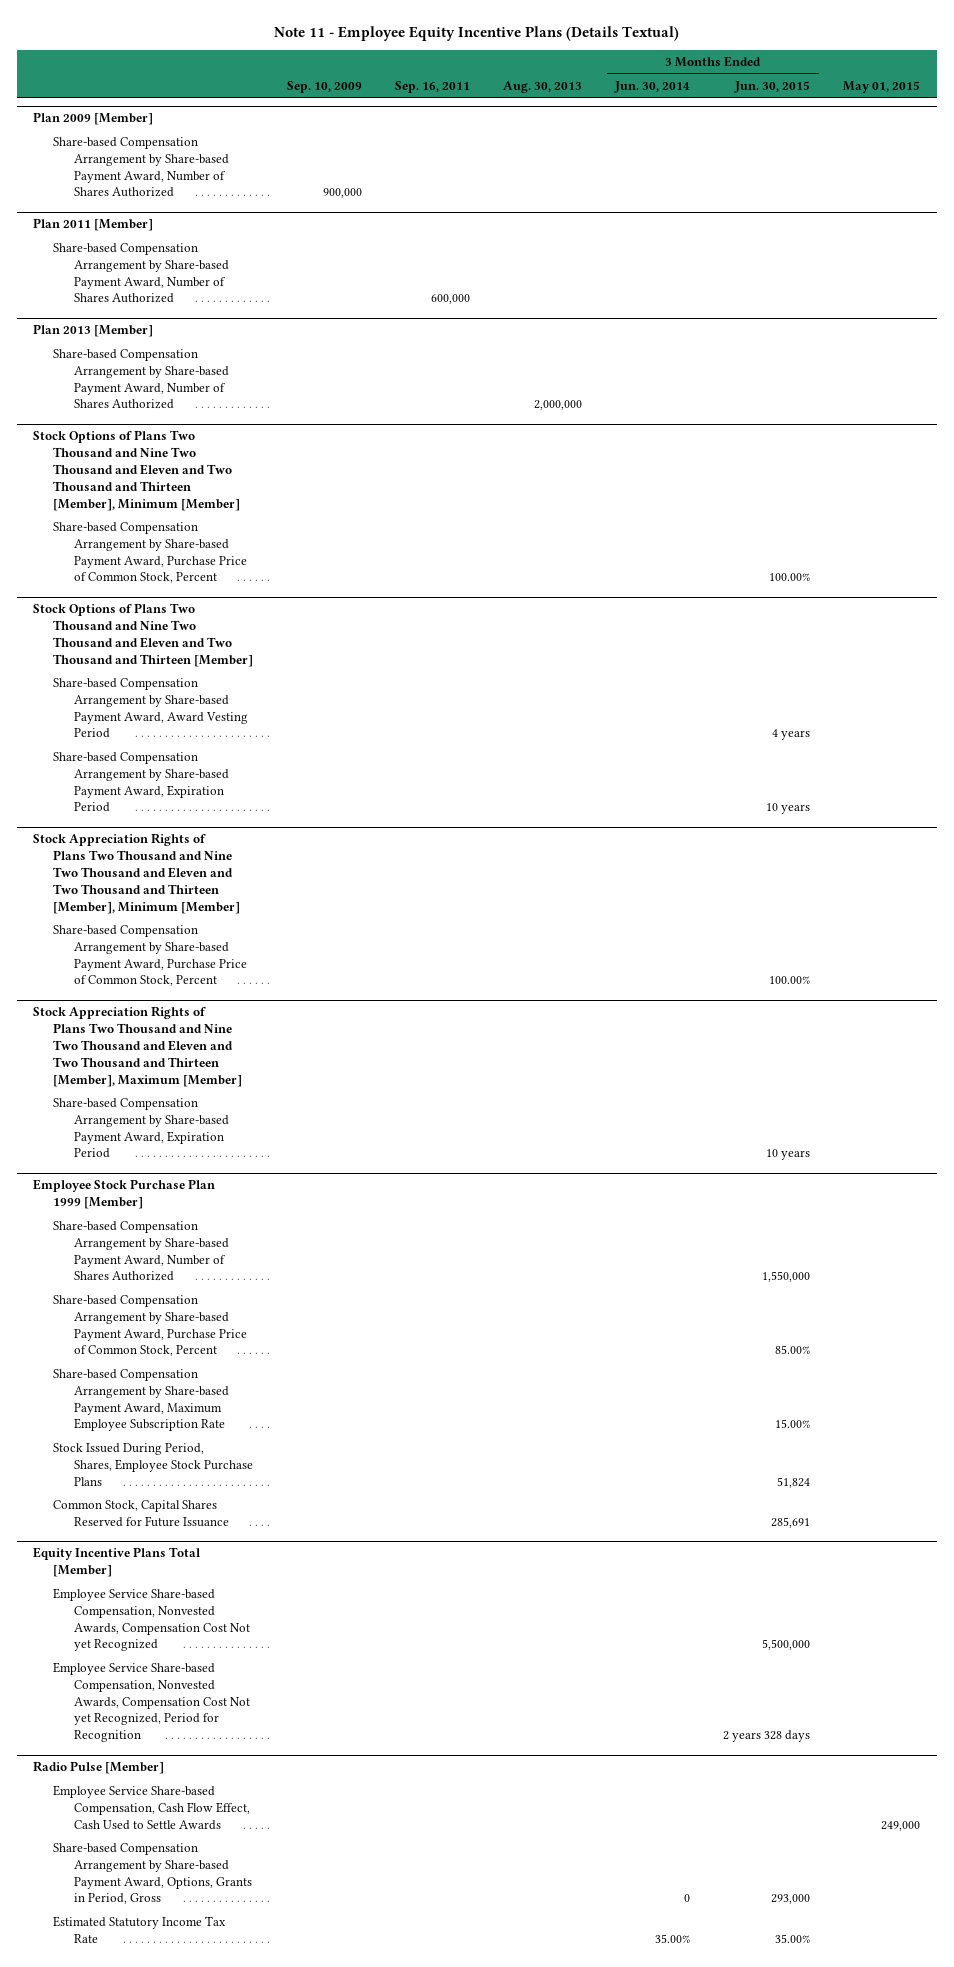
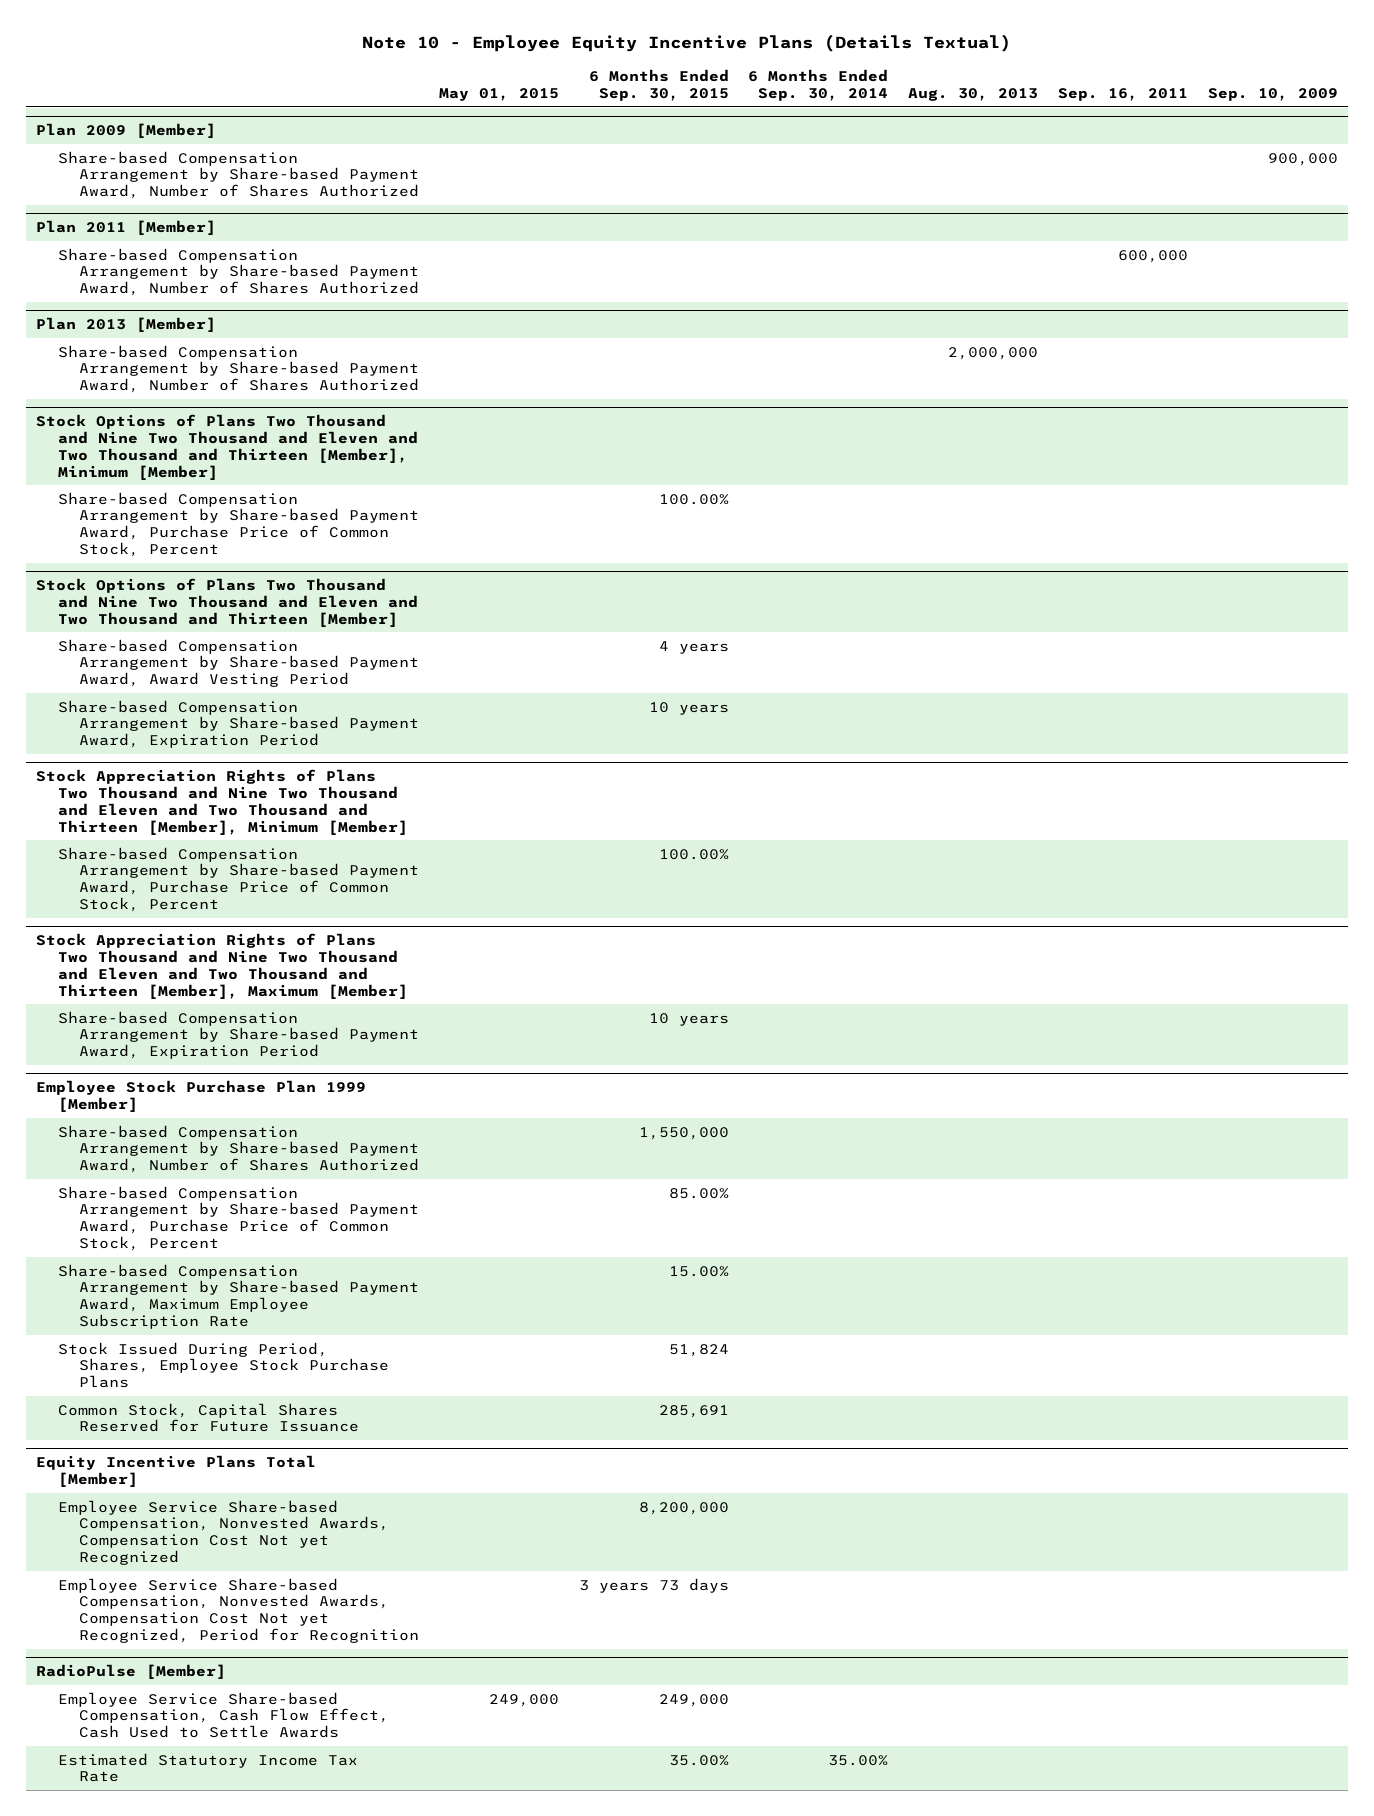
- Note 11 - Employee Equity Incentive Plans (Details Textual)
+ Note 10 - Employee Equity Incentive Plans (Details Textual)
- | Sep. 10, 2009 | Sep. 16, 2011 | Aug. 30, 2013 | 3 Months Ended Jun. 30, 2014 | 3 Months Ended Jun. 30, 2015 | May 01, 2015
+ | May 01, 2015 | 6 Months Ended Sep. 30, 2015 | 6 Months Ended Sep. 30, 2014 | Aug. 30, 2013 | Sep. 16, 2011 | Sep. 10, 2009
- Radio Pulse [Member]
+ RadioPulse [Member]
- Share-based Compensation Arrangement by Share-based Payment Award, Options, Grants in Period, Gross | | | | 0 | 293,000 |

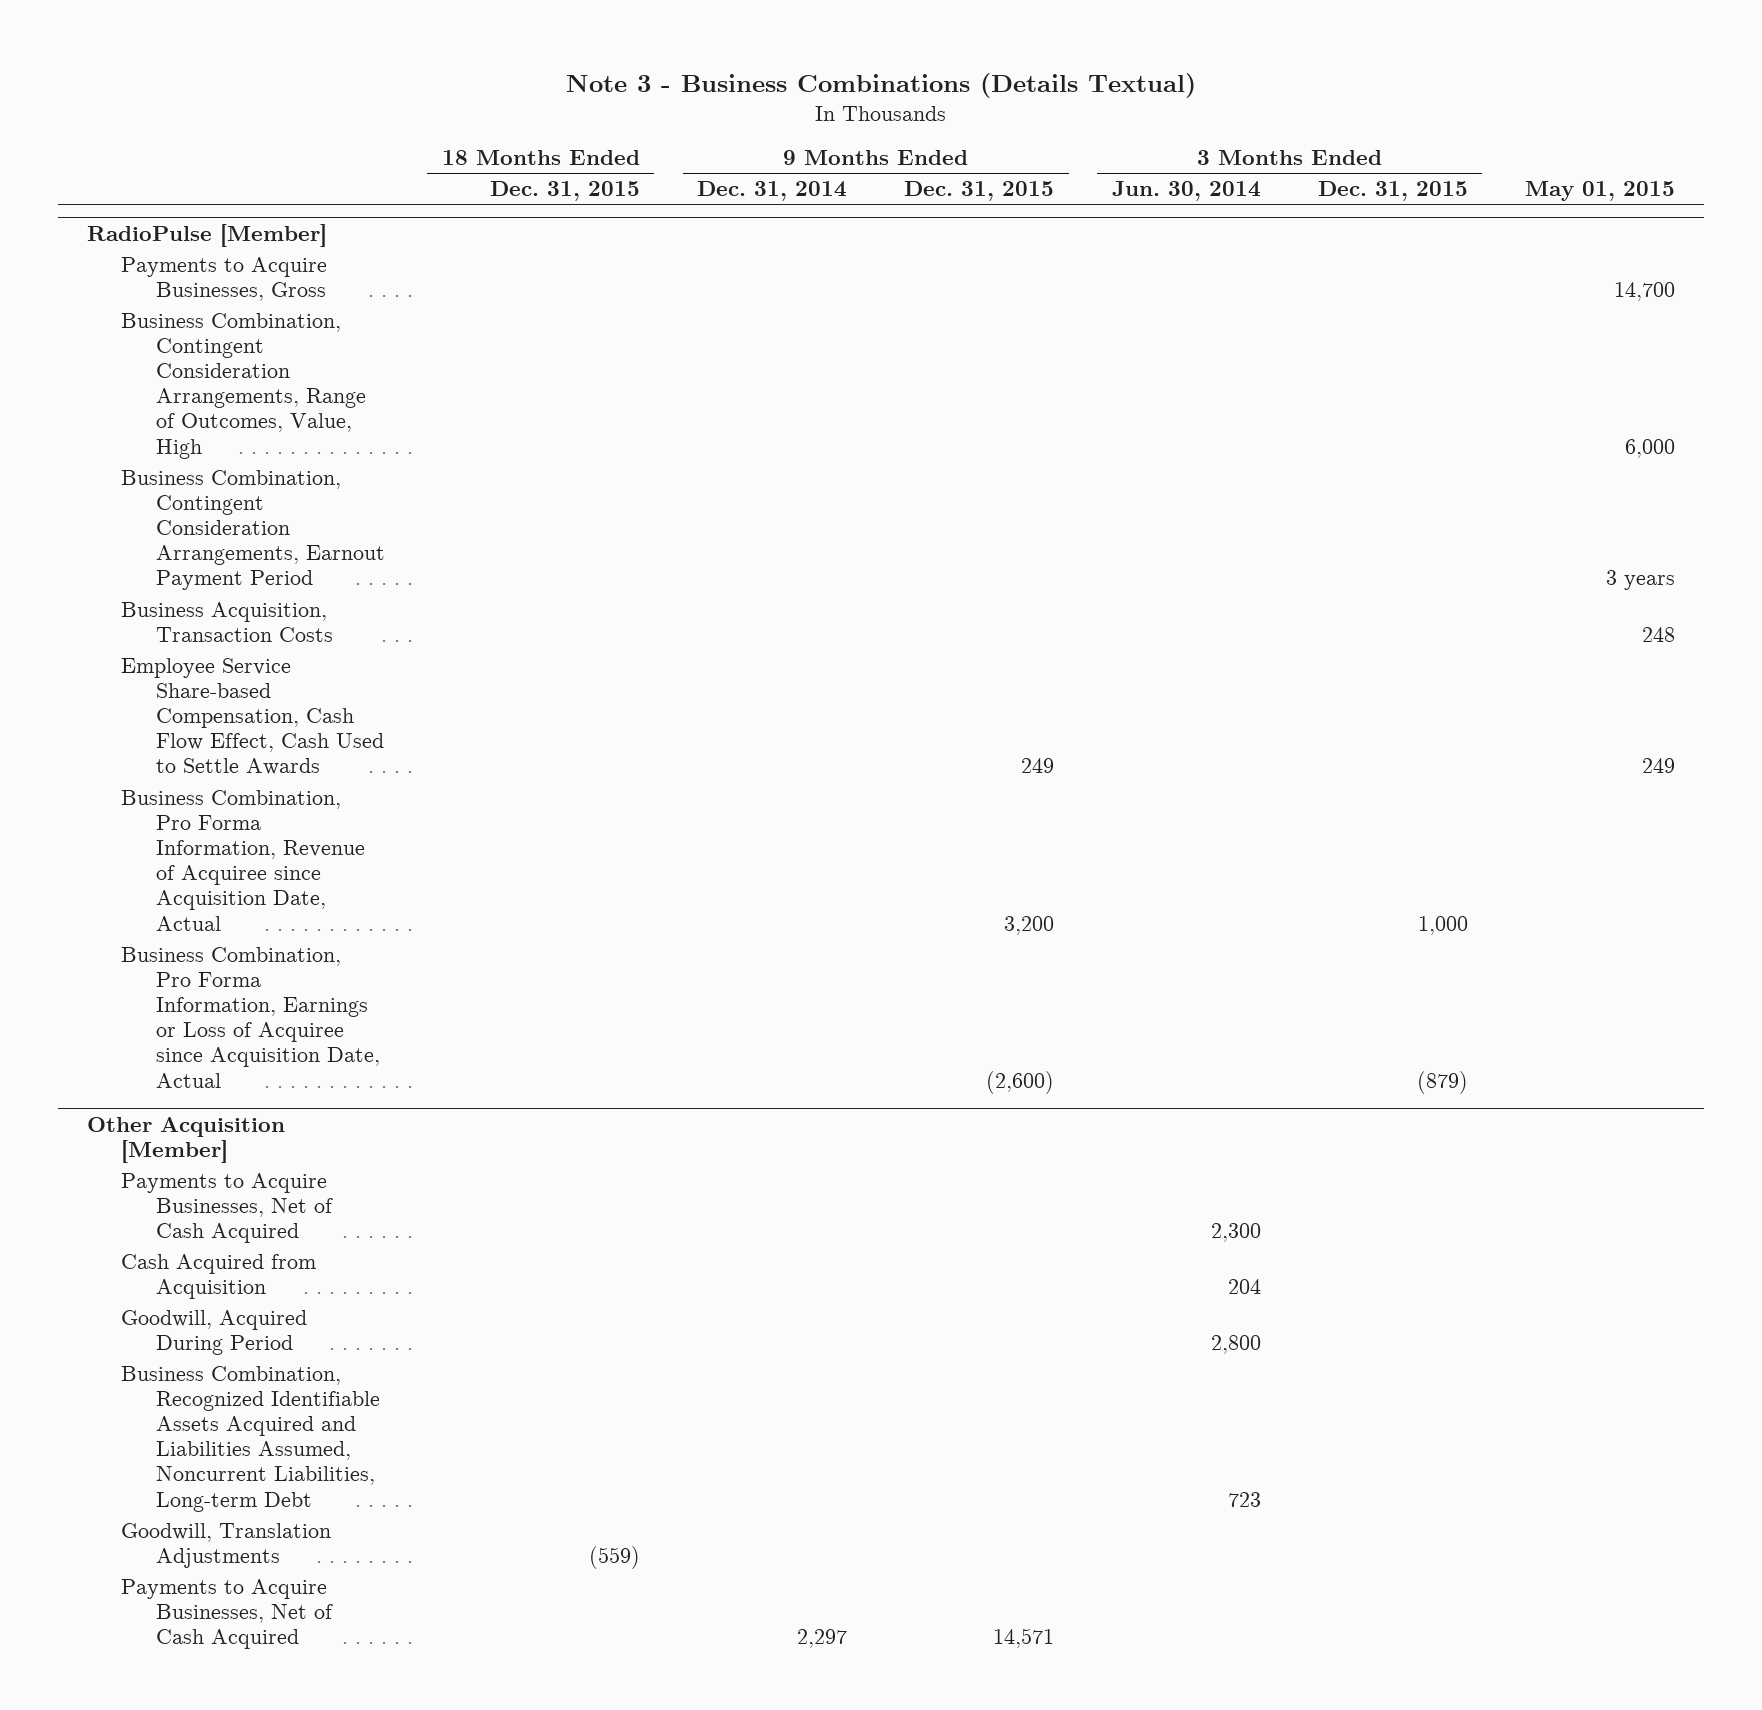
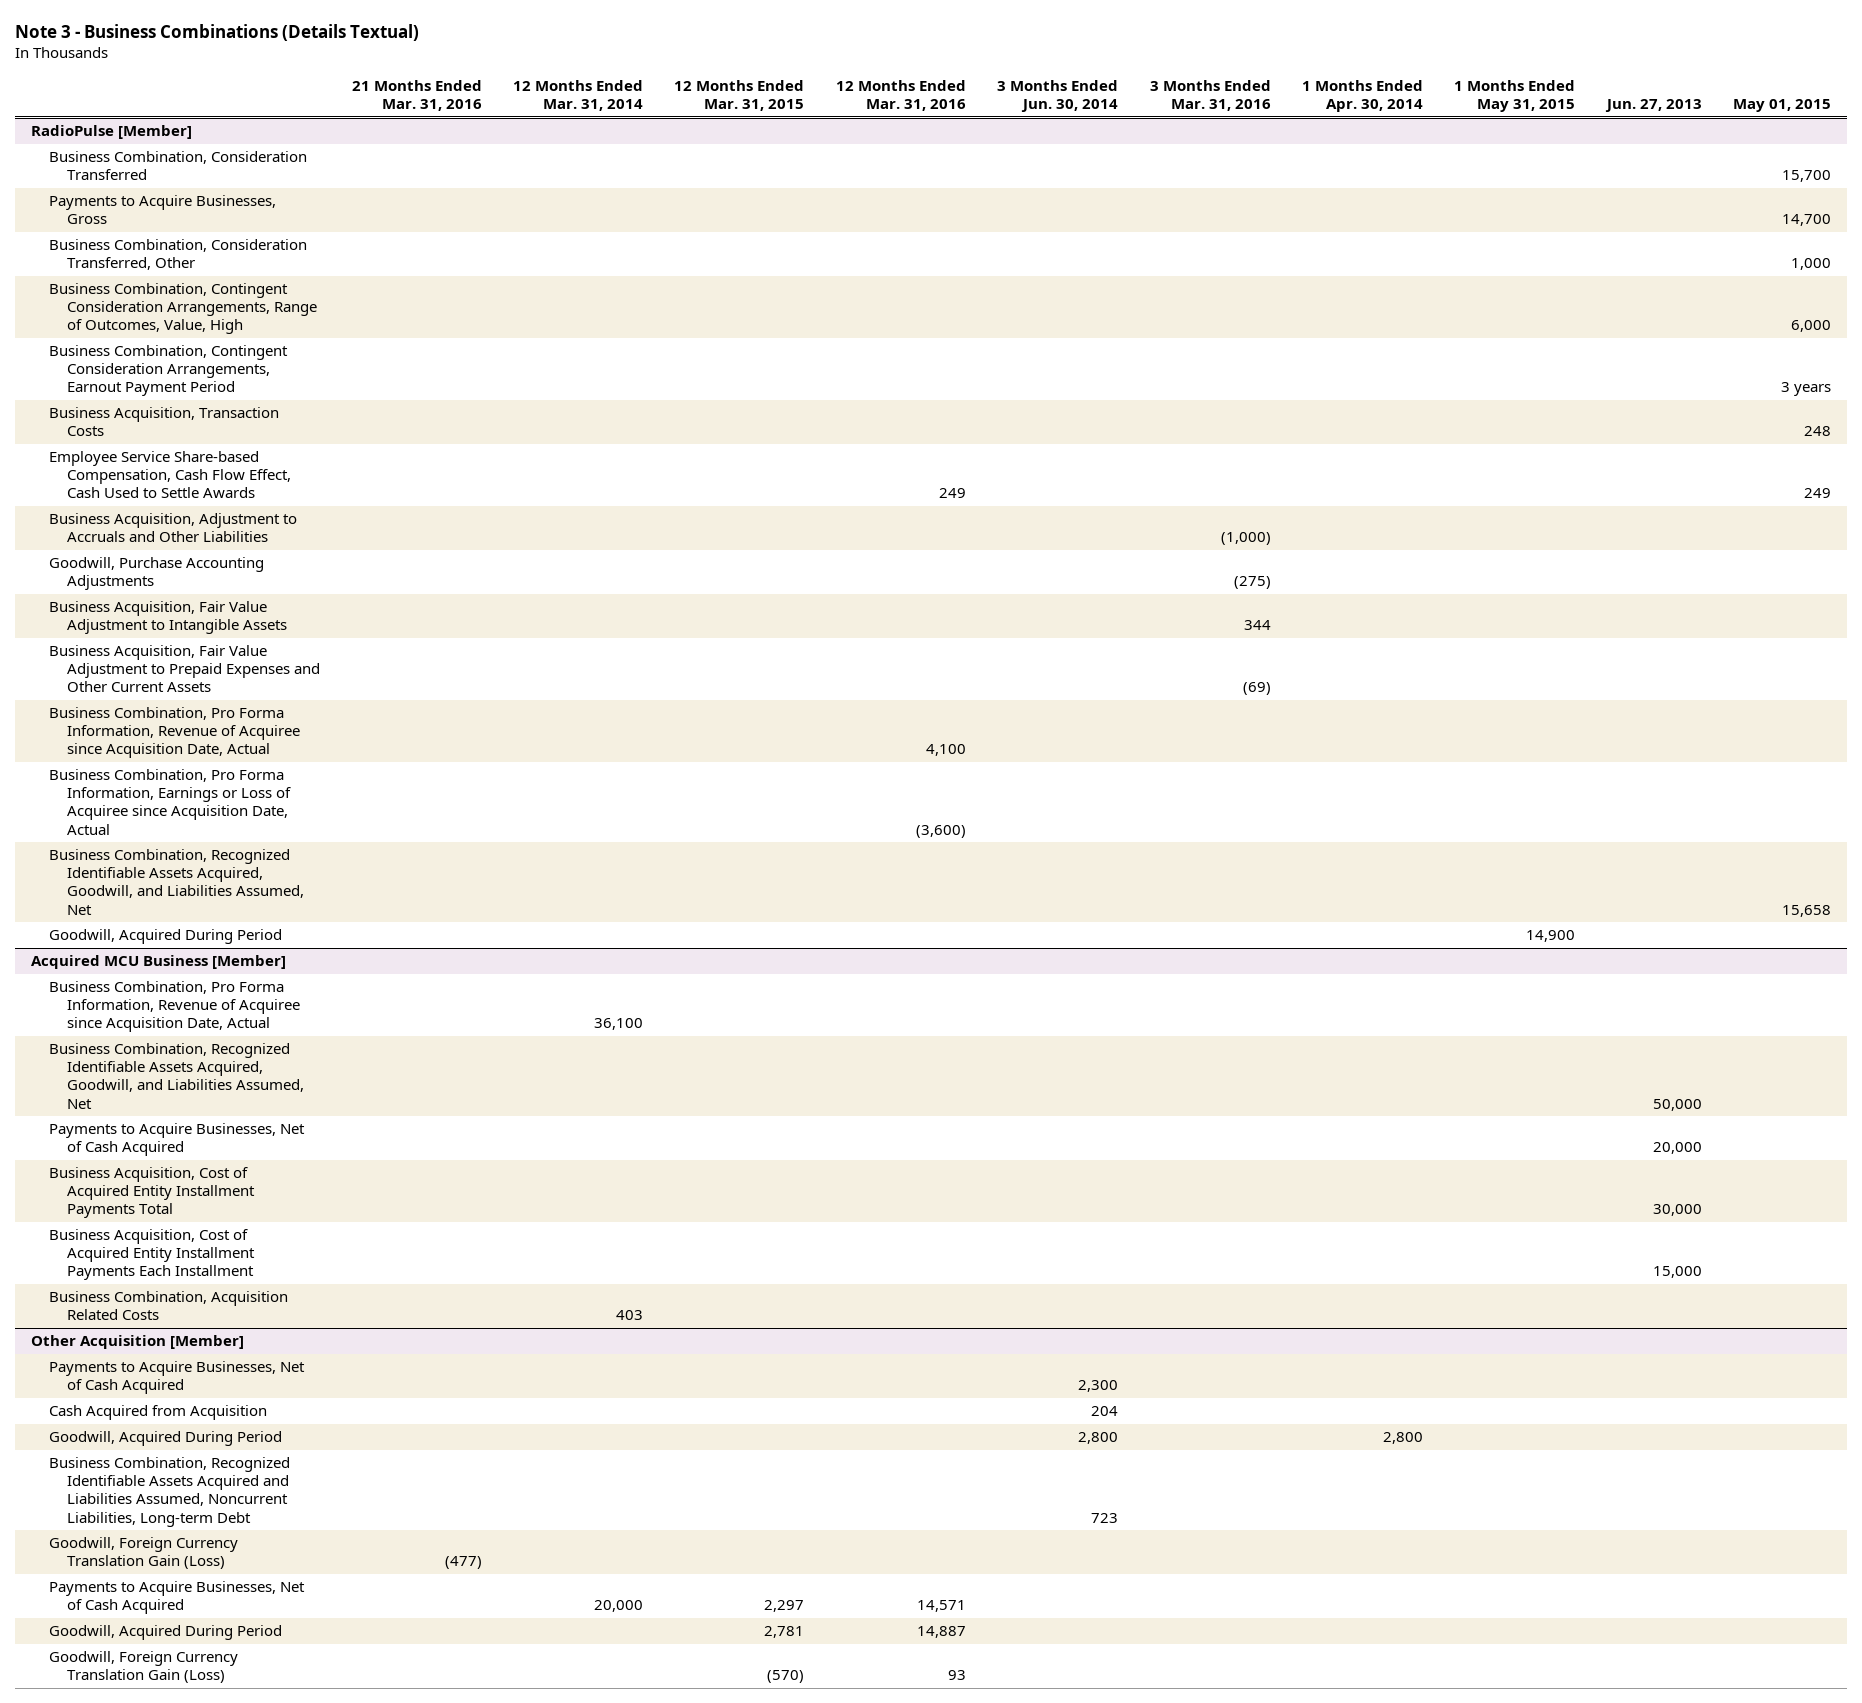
- | 18 Months Ended Dec. 31, 2015 | 9 Months Ended Dec. 31, 2014 | 9 Months Ended Dec. 31, 2015 | 3 Months Ended Jun. 30, 2014 | 3 Months Ended Dec. 31, 2015 | May 01, 2015
+ | 21 Months Ended Mar. 31, 2016 | 12 Months Ended Mar. 31, 2014 | 12 Months Ended Mar. 31, 2015 | 12 Months Ended Mar. 31, 2016 | 3 Months Ended Jun. 30, 2014 | 3 Months Ended Mar. 31, 2016 | 1 Months Ended Apr. 30, 2014 | 1 Months Ended May 31, 2015 | Jun. 27, 2013 | May 01, 2015
@ RadioPulse [Member]
+ Business Combination, Consideration Transferred | | | | | | | | | | 15,700
+ Business Combination, Consideration Transferred, Other | | | | | | | | | | 1,000
+ Business Acquisition, Adjustment to Accruals and Other Liabilities | | | | | | (1,000) | | | |
+ Goodwill, Purchase Accounting Adjustments | | | | | | (275) | | | |
+ Business Acquisition, Fair Value Adjustment to Intangible Assets | | | | | | 344 | | | |
+ Business Acquisition, Fair Value Adjustment to Prepaid Expenses and Other Current Assets | | | | | | (69) | | | |
+ Business Combination, Recognized Identifiable Assets Acquired, Goodwill, and Liabilities Assumed, Net | | | | | | | | | | 15,658
+ Goodwill, Acquired During Period | | | | | | | | 14,900 | |
+ Acquired MCU Business [Member]
+ Business Combination, Pro Forma Information, Revenue of Acquiree since Acquisition Date, Actual | | 36,100 | | | | | | | |
+ Business Combination, Recognized Identifiable Assets Acquired, Goodwill, and Liabilities Assumed, Net | | | | | | | | | 50,000 |
+ Payments to Acquire Businesses, Net of Cash Acquired | | | | | | | | | 20,000 |
+ Business Acquisition, Cost of Acquired Entity Installment Payments Total | | | | | | | | | 30,000 |
+ Business Acquisition, Cost of Acquired Entity Installment Payments Each Installment | | | | | | | | | 15,000 |
+ Business Combination, Acquisition Related Costs | | 403 | | | | | | | |
@ Other Acquisition [Member]
- Goodwill, Translation Adjustments | (559) | | | | |
+ Goodwill, Foreign Currency Translation Gain (Loss) | (477) | | | | | | | | |
+ Goodwill, Acquired During Period | | | 2,781 | 14,887 | | | | | |
+ Goodwill, Foreign Currency Translation Gain (Loss) | | | (570) | 93 | | | | | |

